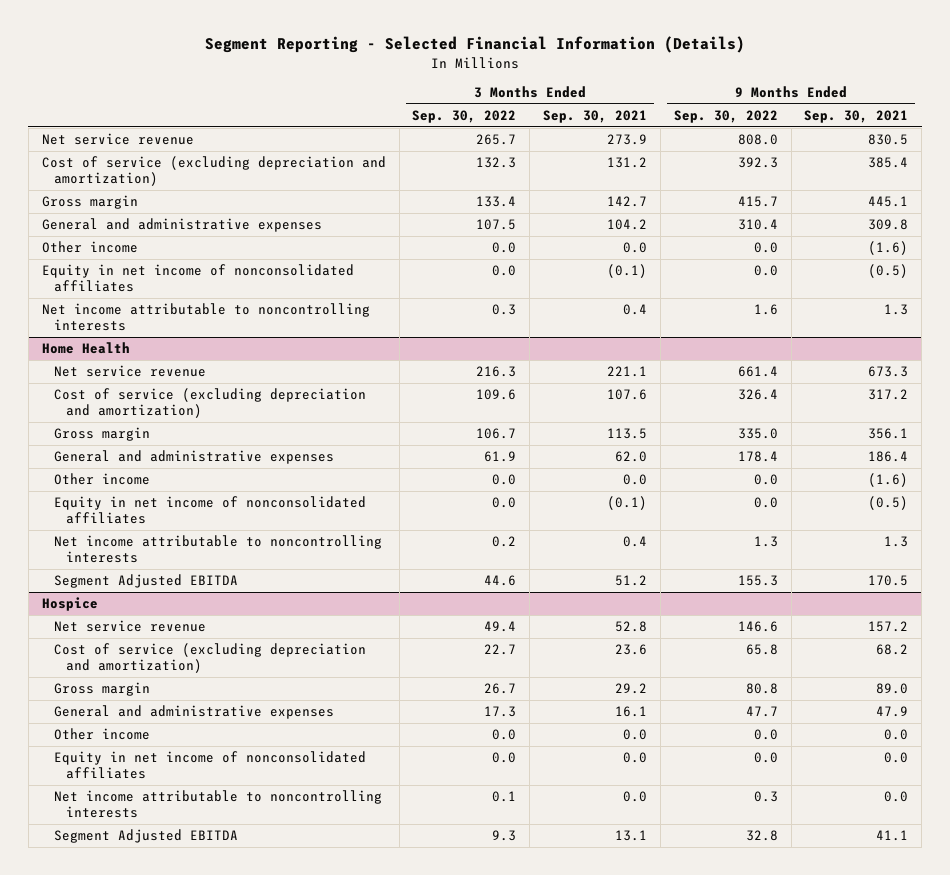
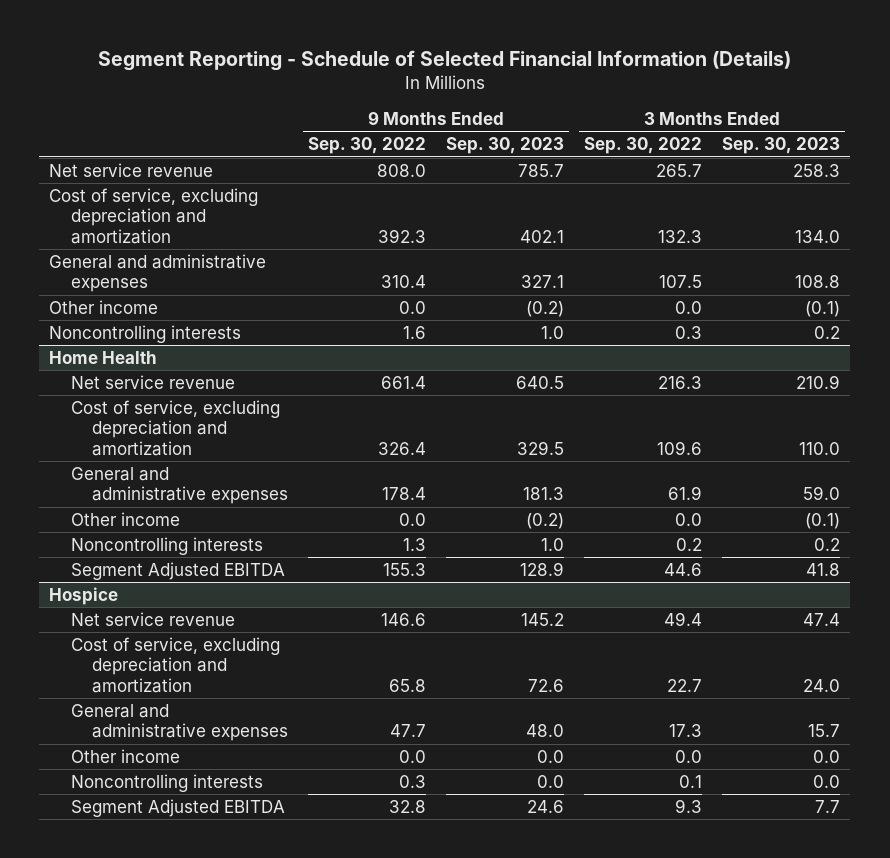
- Segment Reporting - Selected Financial Information (Details)
+ Segment Reporting - Schedule of Selected Financial Information (Details)
- | 3 Months Ended Sep. 30, 2022 | 3 Months Ended Sep. 30, 2021 | 9 Months Ended Sep. 30, 2022 | 9 Months Ended Sep. 30, 2021
+ | 9 Months Ended Sep. 30, 2022 | 9 Months Ended Sep. 30, 2023 | 3 Months Ended Sep. 30, 2022 | 3 Months Ended Sep. 30, 2023
- Cost of service (excluding depreciation and amortization) | 132.3 | 131.2 | 392.3 | 385.4
- Gross margin | 133.4 | 142.7 | 415.7 | 445.1
+ Cost of service, excluding depreciation and amortization | 392.3 | 402.1 | 132.3 | 134.0
- Equity in net income of nonconsolidated affiliates | 0.0 | (0.1) | 0.0 | (0.5)
- Net income attributable to noncontrolling interests | 0.3 | 0.4 | 1.6 | 1.3
+ Noncontrolling interests | 1.6 | 1.0 | 0.3 | 0.2
@ Home Health
- Cost of service (excluding depreciation and amortization) | 109.6 | 107.6 | 326.4 | 317.2
- Gross margin | 106.7 | 113.5 | 335.0 | 356.1
+ Cost of service, excluding depreciation and amortization | 326.4 | 329.5 | 109.6 | 110.0
- Equity in net income of nonconsolidated affiliates | 0.0 | (0.1) | 0.0 | (0.5)
- Net income attributable to noncontrolling interests | 0.2 | 0.4 | 1.3 | 1.3
+ Noncontrolling interests | 1.3 | 1.0 | 0.2 | 0.2
@ Hospice
- Cost of service (excluding depreciation and amortization) | 22.7 | 23.6 | 65.8 | 68.2
- Gross margin | 26.7 | 29.2 | 80.8 | 89.0
+ Cost of service, excluding depreciation and amortization | 65.8 | 72.6 | 22.7 | 24.0
- Equity in net income of nonconsolidated affiliates | 0.0 | 0.0 | 0.0 | 0.0
- Net income attributable to noncontrolling interests | 0.1 | 0.0 | 0.3 | 0.0
+ Noncontrolling interests | 0.3 | 0.0 | 0.1 | 0.0

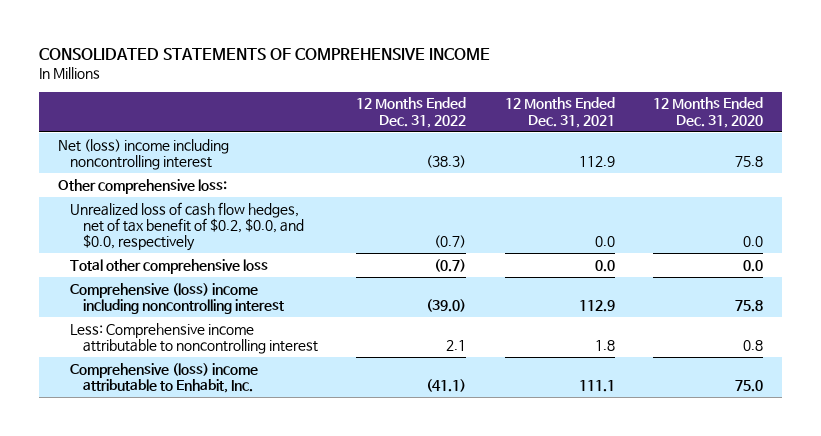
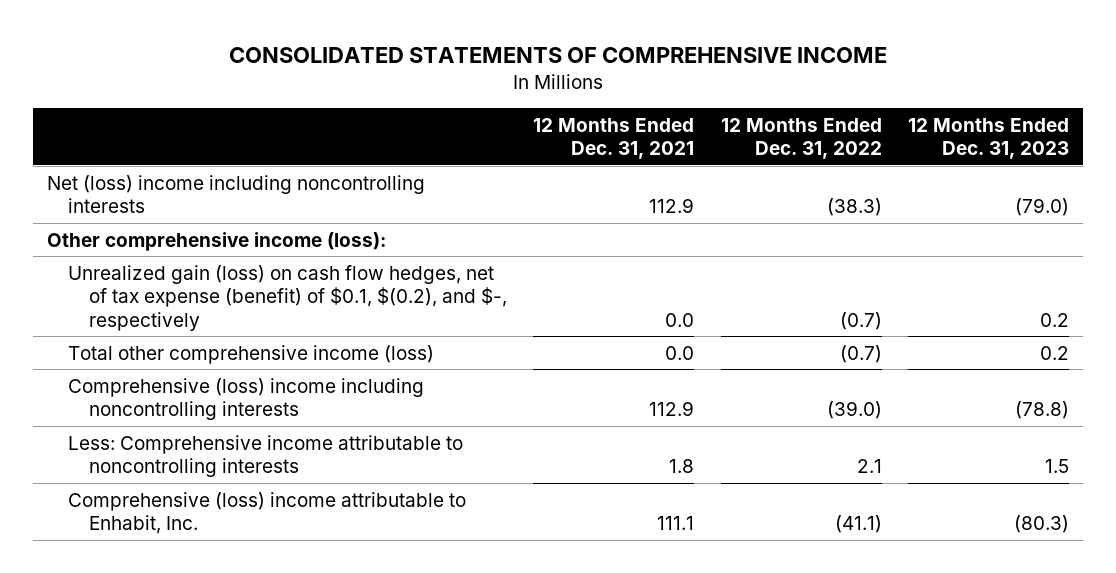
- | 12 Months Ended Dec. 31, 2022 | 12 Months Ended Dec. 31, 2021 | 12 Months Ended Dec. 31, 2020
+ | 12 Months Ended Dec. 31, 2021 | 12 Months Ended Dec. 31, 2022 | 12 Months Ended Dec. 31, 2023
- Net (loss) income including noncontrolling interest | (38.3) | 112.9 | 75.8
- Other comprehensive loss:
- Unrealized loss of cash flow hedges, net of tax benefit of $0.2, $0.0, and $0.0, respectively | (0.7) | 0.0 | 0.0
- Total other comprehensive loss | (0.7) | 0.0 | 0.0
- Comprehensive (loss) income including noncontrolling interest | (39.0) | 112.9 | 75.8
- Less: Comprehensive income attributable to noncontrolling interest | 2.1 | 1.8 | 0.8
+ Net (loss) income including noncontrolling interests | 112.9 | (38.3) | (79.0)
+ Other comprehensive income (loss):
+ Unrealized gain (loss) on cash flow hedges, net of tax expense (benefit) of $0.1, $(0.2), and $-, respectively | 0.0 | (0.7) | 0.2
+ Total other comprehensive income (loss) | 0.0 | (0.7) | 0.2
+ Comprehensive (loss) income including noncontrolling interests | 112.9 | (39.0) | (78.8)
+ Less: Comprehensive income attributable to noncontrolling interests | 1.8 | 2.1 | 1.5

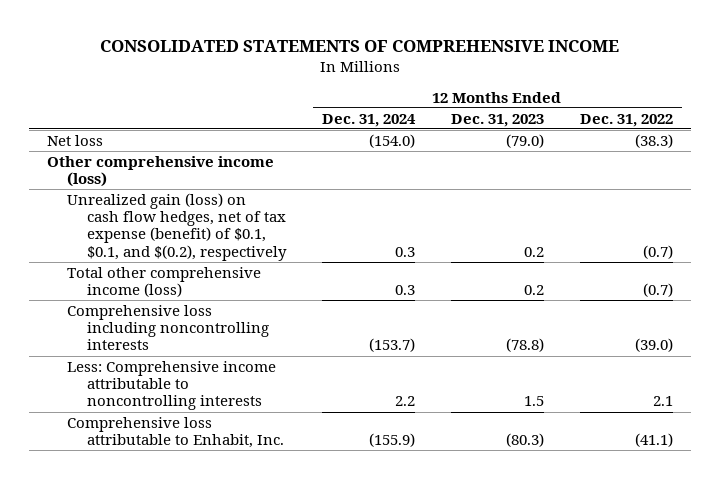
- | 12 Months Ended Dec. 31, 2021 | 12 Months Ended Dec. 31, 2022 | 12 Months Ended Dec. 31, 2023
+ | 12 Months Ended Dec. 31, 2024 | 12 Months Ended Dec. 31, 2023 | 12 Months Ended Dec. 31, 2022
- Net (loss) income including noncontrolling interests | 112.9 | (38.3) | (79.0)
- Other comprehensive income (loss):
- Unrealized gain (loss) on cash flow hedges, net of tax expense (benefit) of $0.1, $(0.2), and $-, respectively | 0.0 | (0.7) | 0.2
+ Net loss | (154.0) | (79.0) | (38.3)
+ Other comprehensive income (loss)
+ Unrealized gain (loss) on cash flow hedges, net of tax expense (benefit) of $0.1, $0.1, and $(0.2), respectively | 0.3 | 0.2 | (0.7)
- Comprehensive (loss) income including noncontrolling interests | 112.9 | (39.0) | (78.8)
+ Comprehensive loss including noncontrolling interests | (153.7) | (78.8) | (39.0)
- Comprehensive (loss) income attributable to Enhabit, Inc. | 111.1 | (41.1) | (80.3)
+ Comprehensive loss attributable to Enhabit, Inc. | (155.9) | (80.3) | (41.1)

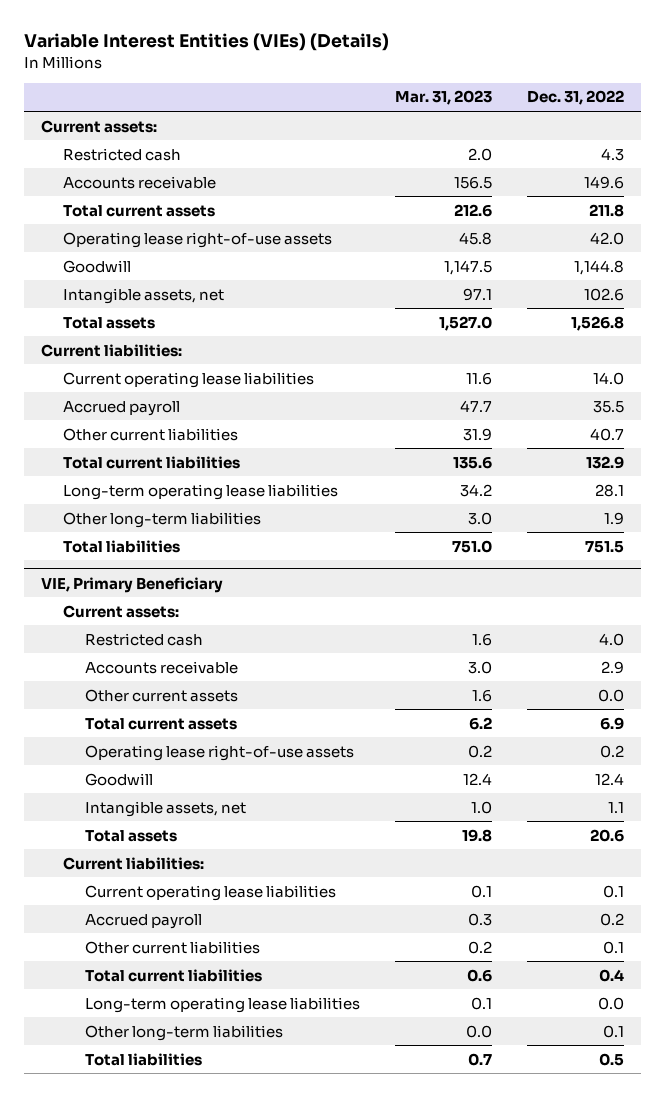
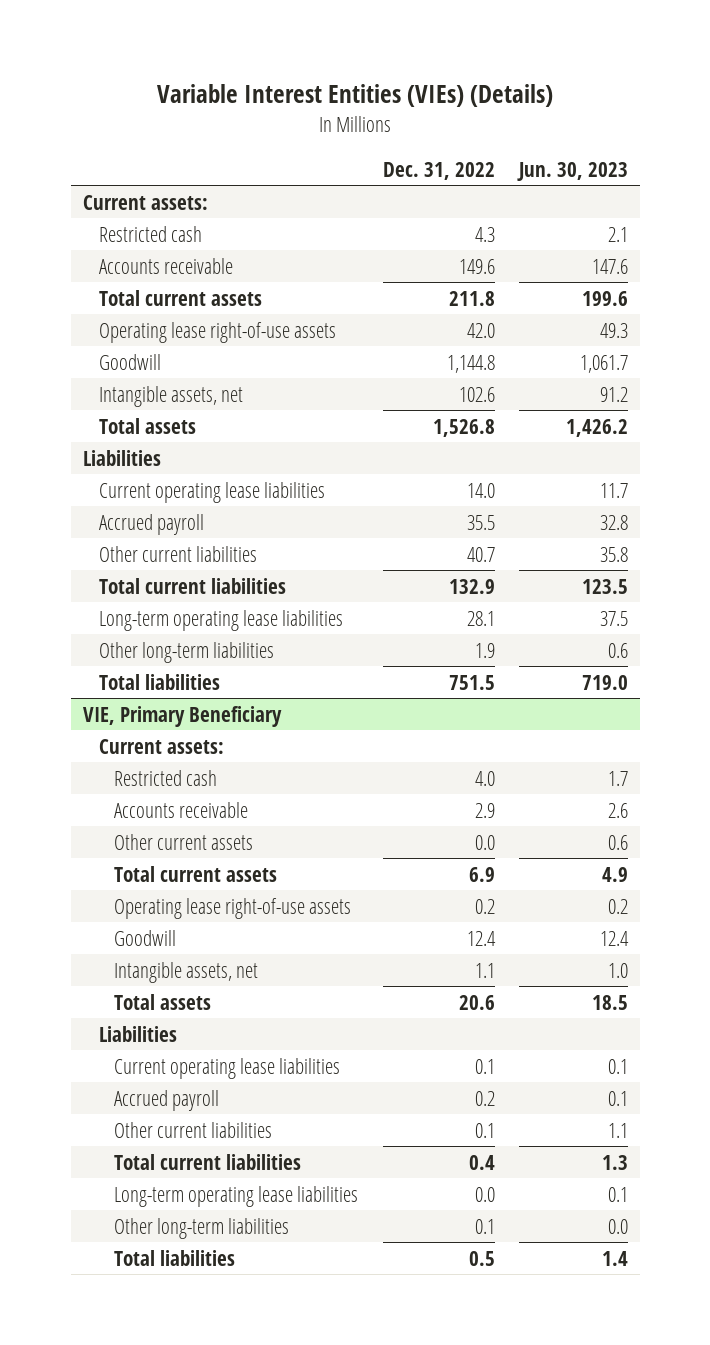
- | Mar. 31, 2023 | Dec. 31, 2022
+ | Dec. 31, 2022 | Jun. 30, 2023
- Current liabilities:
+ Liabilities
@ VIE, Primary Beneficiary
- Current liabilities:
+ Liabilities

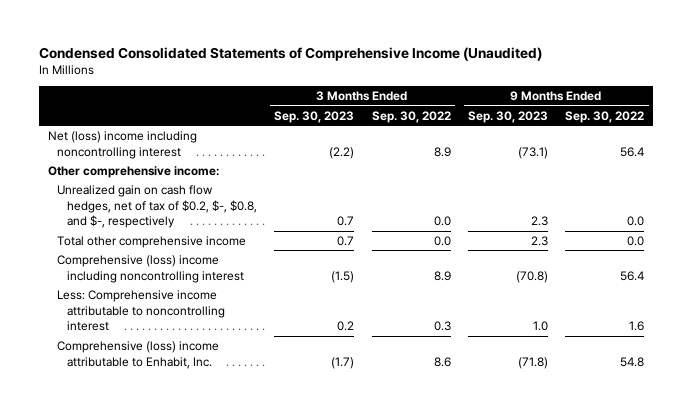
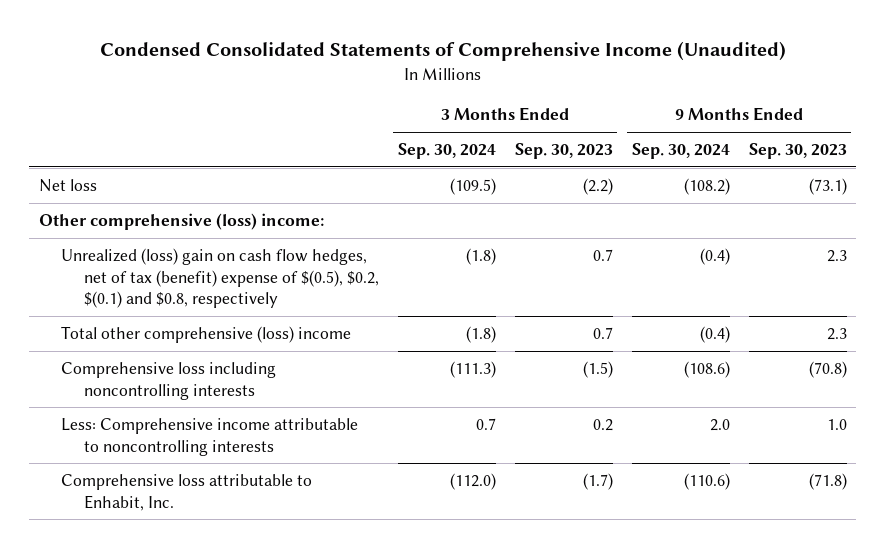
- | 3 Months Ended Sep. 30, 2023 | 3 Months Ended Sep. 30, 2022 | 9 Months Ended Sep. 30, 2023 | 9 Months Ended Sep. 30, 2022
+ | 3 Months Ended Sep. 30, 2024 | 3 Months Ended Sep. 30, 2023 | 9 Months Ended Sep. 30, 2024 | 9 Months Ended Sep. 30, 2023
- Net (loss) income including noncontrolling interest | (2.2) | 8.9 | (73.1) | 56.4
- Other comprehensive income:
- Unrealized gain on cash flow hedges, net of tax of $0.2, $-, $0.8, and $-, respectively | 0.7 | 0.0 | 2.3 | 0.0
- Total other comprehensive income | 0.7 | 0.0 | 2.3 | 0.0
- Comprehensive (loss) income including noncontrolling interest | (1.5) | 8.9 | (70.8) | 56.4
- Less: Comprehensive income attributable to noncontrolling interest | 0.2 | 0.3 | 1.0 | 1.6
- Comprehensive (loss) income attributable to Enhabit, Inc. | (1.7) | 8.6 | (71.8) | 54.8
+ Net loss | (109.5) | (2.2) | (108.2) | (73.1)
+ Other comprehensive (loss) income:
+ Unrealized (loss) gain on cash flow hedges, net of tax (benefit) expense of $(0.5), $0.2, $(0.1) and $0.8, respectively | (1.8) | 0.7 | (0.4) | 2.3
+ Total other comprehensive (loss) income | (1.8) | 0.7 | (0.4) | 2.3
+ Comprehensive loss including noncontrolling interests | (111.3) | (1.5) | (108.6) | (70.8)
+ Less: Comprehensive income attributable to noncontrolling interests | 0.7 | 0.2 | 2.0 | 1.0
+ Comprehensive loss attributable to Enhabit, Inc. | (112.0) | (1.7) | (110.6) | (71.8)

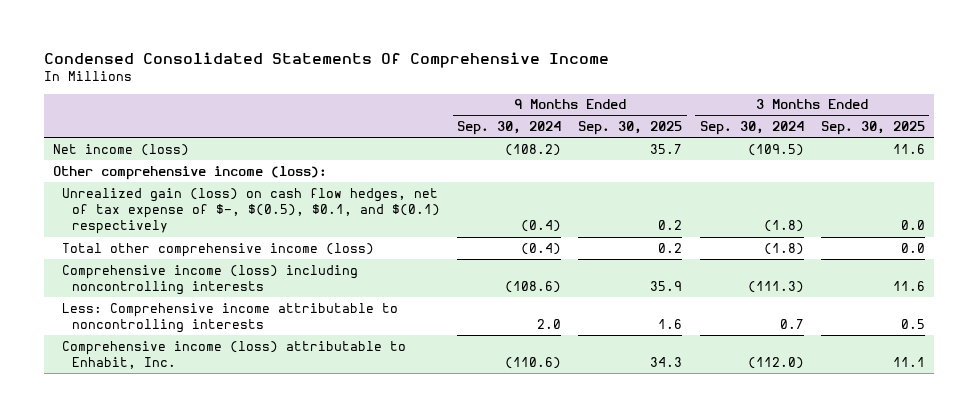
- Condensed Consolidated Statements of Comprehensive Income (Unaudited)
+ Condensed Consolidated Statements Of Comprehensive Income
- | 3 Months Ended Sep. 30, 2024 | 3 Months Ended Sep. 30, 2023 | 9 Months Ended Sep. 30, 2024 | 9 Months Ended Sep. 30, 2023
+ | 9 Months Ended Sep. 30, 2024 | 9 Months Ended Sep. 30, 2025 | 3 Months Ended Sep. 30, 2024 | 3 Months Ended Sep. 30, 2025
- Net loss | (109.5) | (2.2) | (108.2) | (73.1)
- Other comprehensive (loss) income:
- Unrealized (loss) gain on cash flow hedges, net of tax (benefit) expense of $(0.5), $0.2, $(0.1) and $0.8, respectively | (1.8) | 0.7 | (0.4) | 2.3
- Total other comprehensive (loss) income | (1.8) | 0.7 | (0.4) | 2.3
- Comprehensive loss including noncontrolling interests | (111.3) | (1.5) | (108.6) | (70.8)
+ Net income (loss) | (108.2) | 35.7 | (109.5) | 11.6
+ Other comprehensive income (loss):
+ Unrealized gain (loss) on cash flow hedges, net of tax expense of $-, $(0.5), $0.1, and $(0.1) respectively | (0.4) | 0.2 | (1.8) | 0.0
+ Total other comprehensive income (loss) | (0.4) | 0.2 | (1.8) | 0.0
+ Comprehensive income (loss) including noncontrolling interests | (108.6) | 35.9 | (111.3) | 11.6
- Comprehensive loss attributable to Enhabit, Inc. | (112.0) | (1.7) | (110.6) | (71.8)
+ Comprehensive income (loss) attributable to Enhabit, Inc. | (110.6) | 34.3 | (112.0) | 11.1

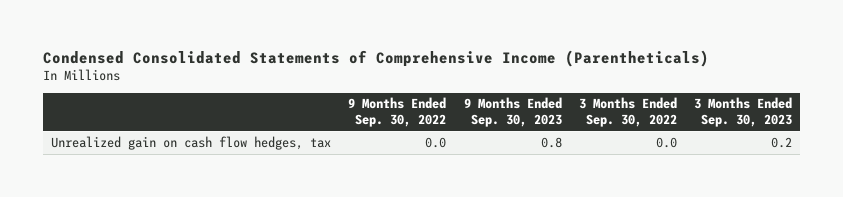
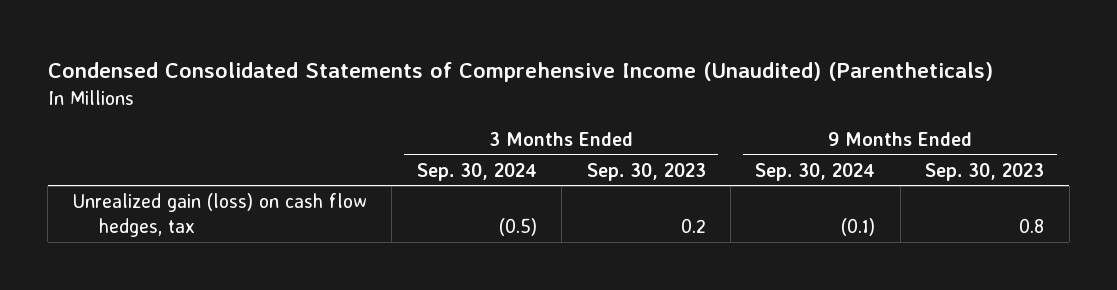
- Condensed Consolidated Statements of Comprehensive Income (Parentheticals)
+ Condensed Consolidated Statements of Comprehensive Income (Unaudited) (Parentheticals)
- | 9 Months Ended Sep. 30, 2022 | 9 Months Ended Sep. 30, 2023 | 3 Months Ended Sep. 30, 2022 | 3 Months Ended Sep. 30, 2023
+ | 3 Months Ended Sep. 30, 2024 | 3 Months Ended Sep. 30, 2023 | 9 Months Ended Sep. 30, 2024 | 9 Months Ended Sep. 30, 2023
- Unrealized gain on cash flow hedges, tax | 0.0 | 0.8 | 0.0 | 0.2
+ Unrealized gain (loss) on cash flow hedges, tax | (0.5) | 0.2 | (0.1) | 0.8

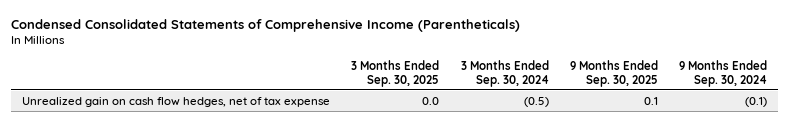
- Condensed Consolidated Statements of Comprehensive Income (Unaudited) (Parentheticals)
+ Condensed Consolidated Statements of Comprehensive Income (Parentheticals)
- | 3 Months Ended Sep. 30, 2024 | 3 Months Ended Sep. 30, 2023 | 9 Months Ended Sep. 30, 2024 | 9 Months Ended Sep. 30, 2023
+ | 3 Months Ended Sep. 30, 2025 | 3 Months Ended Sep. 30, 2024 | 9 Months Ended Sep. 30, 2025 | 9 Months Ended Sep. 30, 2024
- Unrealized gain (loss) on cash flow hedges, tax | (0.5) | 0.2 | (0.1) | 0.8
+ Unrealized gain on cash flow hedges, net of tax expense | 0.0 | (0.5) | 0.1 | (0.1)

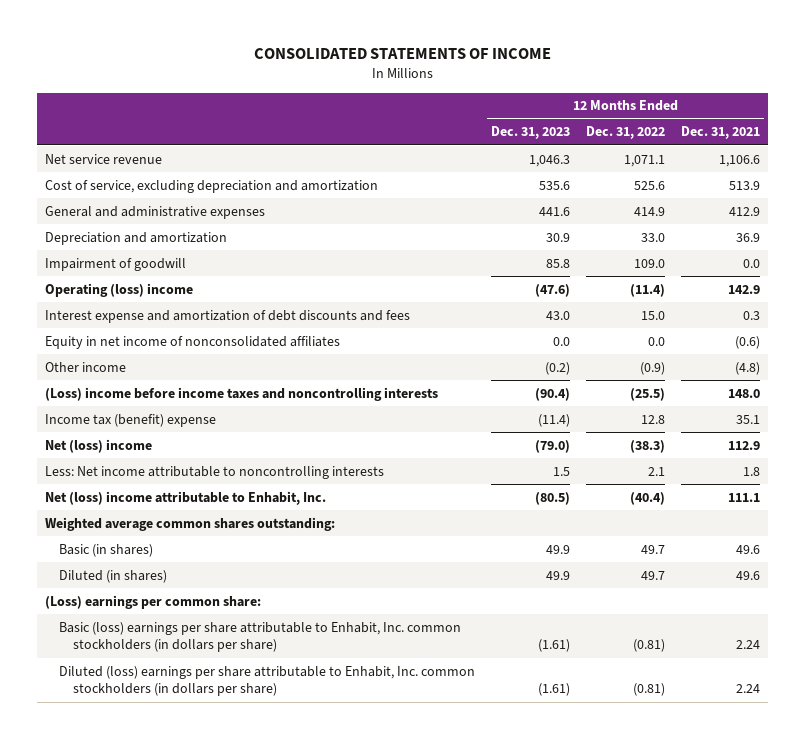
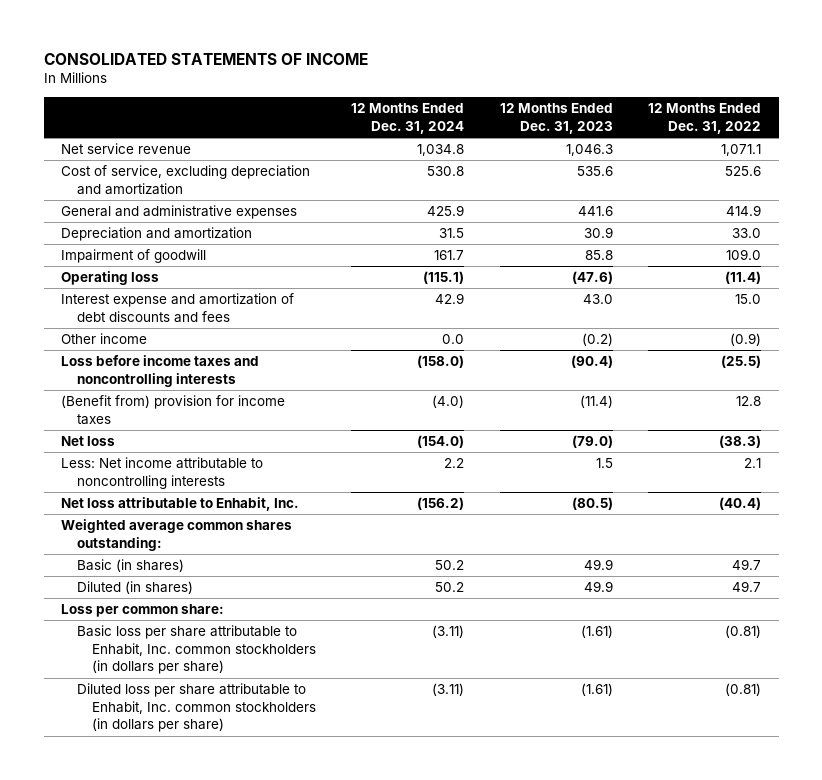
- | 12 Months Ended Dec. 31, 2023 | 12 Months Ended Dec. 31, 2022 | 12 Months Ended Dec. 31, 2021
+ | 12 Months Ended Dec. 31, 2024 | 12 Months Ended Dec. 31, 2023 | 12 Months Ended Dec. 31, 2022
- Operating (loss) income | (47.6) | (11.4) | 142.9
+ Operating loss | (115.1) | (47.6) | (11.4)
- Equity in net income of nonconsolidated affiliates | 0.0 | 0.0 | (0.6)
- (Loss) income before income taxes and noncontrolling interests | (90.4) | (25.5) | 148.0
- Income tax (benefit) expense | (11.4) | 12.8 | 35.1
- Net (loss) income | (79.0) | (38.3) | 112.9
+ Loss before income taxes and noncontrolling interests | (158.0) | (90.4) | (25.5)
+ (Benefit from) provision for income taxes | (4.0) | (11.4) | 12.8
+ Net loss | (154.0) | (79.0) | (38.3)
- Net (loss) income attributable to Enhabit, Inc. | (80.5) | (40.4) | 111.1
+ Net loss attributable to Enhabit, Inc. | (156.2) | (80.5) | (40.4)
- (Loss) earnings per common share:
- Basic (loss) earnings per share attributable to Enhabit, Inc. common stockholders (in dollars per share) | (1.61) | (0.81) | 2.24
- Diluted (loss) earnings per share attributable to Enhabit, Inc. common stockholders (in dollars per share) | (1.61) | (0.81) | 2.24
+ Loss per common share:
+ Basic loss per share attributable to Enhabit, Inc. common stockholders (in dollars per share) | (3.11) | (1.61) | (0.81)
+ Diluted loss per share attributable to Enhabit, Inc. common stockholders (in dollars per share) | (3.11) | (1.61) | (0.81)

